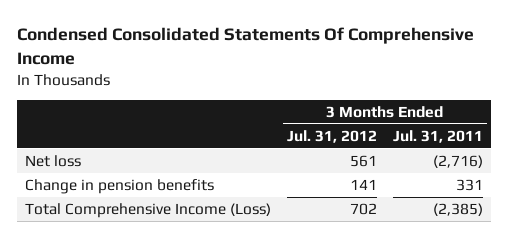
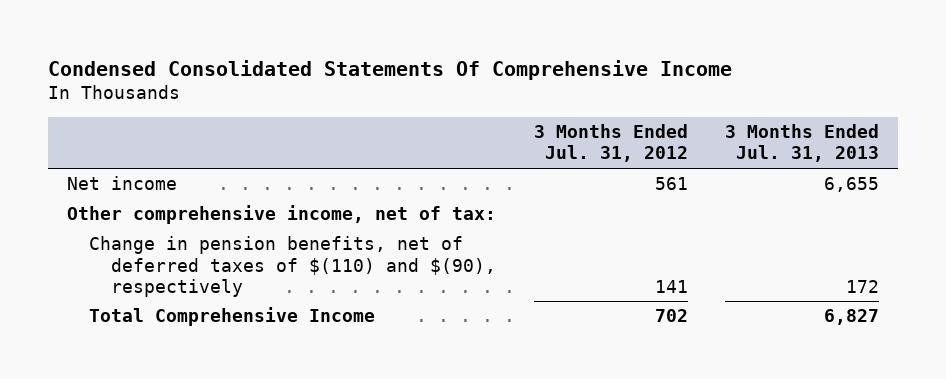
- | 3 Months Ended Jul. 31, 2012 | 3 Months Ended Jul. 31, 2011
+ | 3 Months Ended Jul. 31, 2012 | 3 Months Ended Jul. 31, 2013
- Net loss | 561 | (2,716)
- Change in pension benefits | 141 | 331
- Total Comprehensive Income (Loss) | 702 | (2,385)
+ Net income | 561 | 6,655
+ Other comprehensive income, net of tax:
+ Change in pension benefits, net of deferred taxes of $(110) and $(90), respectively | 141 | 172
+ Total Comprehensive Income | 702 | 6,827

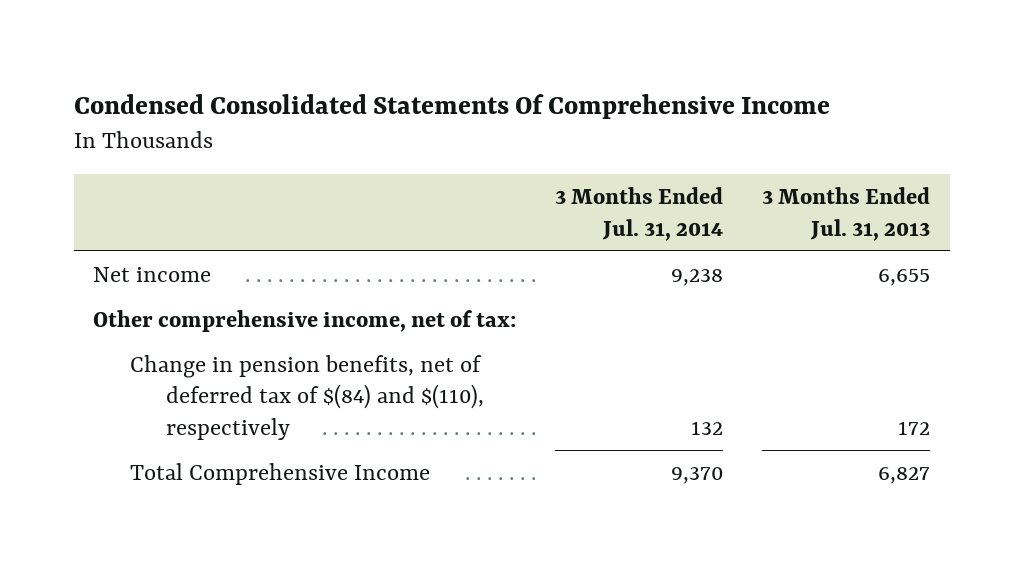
- | 3 Months Ended Jul. 31, 2012 | 3 Months Ended Jul. 31, 2013
+ | 3 Months Ended Jul. 31, 2014 | 3 Months Ended Jul. 31, 2013
- Change in pension benefits, net of deferred taxes of $(110) and $(90), respectively | 141 | 172
+ Change in pension benefits, net of deferred tax of $(84) and $(110), respectively | 132 | 172

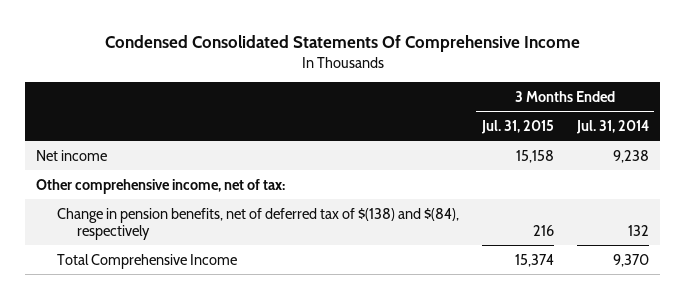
- | 3 Months Ended Jul. 31, 2014 | 3 Months Ended Jul. 31, 2013
+ | 3 Months Ended Jul. 31, 2015 | 3 Months Ended Jul. 31, 2014
- Change in pension benefits, net of deferred tax of $(84) and $(110), respectively | 132 | 172
+ Change in pension benefits, net of deferred tax of $(138) and $(84), respectively | 216 | 132

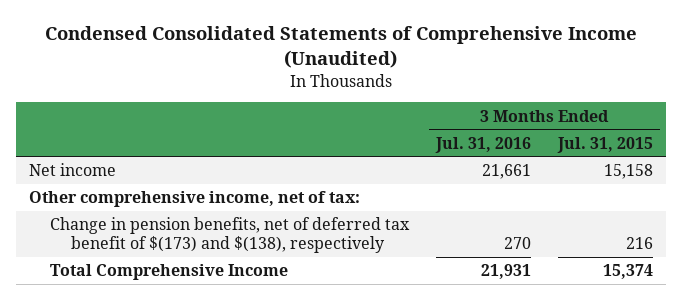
- Condensed Consolidated Statements Of Comprehensive Income
+ Condensed Consolidated Statements of Comprehensive Income (Unaudited)
- | 3 Months Ended Jul. 31, 2015 | 3 Months Ended Jul. 31, 2014
+ | 3 Months Ended Jul. 31, 2016 | 3 Months Ended Jul. 31, 2015
- Change in pension benefits, net of deferred tax of $(138) and $(84), respectively | 216 | 132
+ Change in pension benefits, net of deferred tax benefit of $(173) and $(138), respectively | 270 | 216

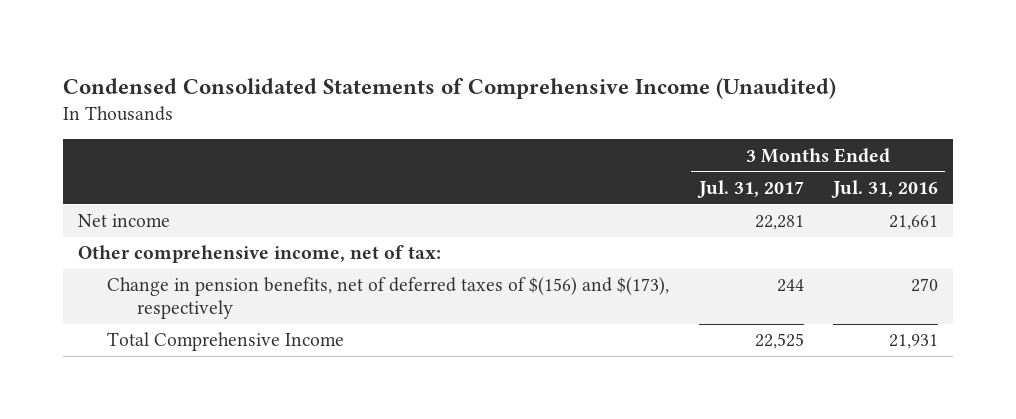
- | 3 Months Ended Jul. 31, 2016 | 3 Months Ended Jul. 31, 2015
+ | 3 Months Ended Jul. 31, 2017 | 3 Months Ended Jul. 31, 2016
- Change in pension benefits, net of deferred tax benefit of $(173) and $(138), respectively | 270 | 216
+ Change in pension benefits, net of deferred taxes of $(156) and $(173), respectively | 244 | 270

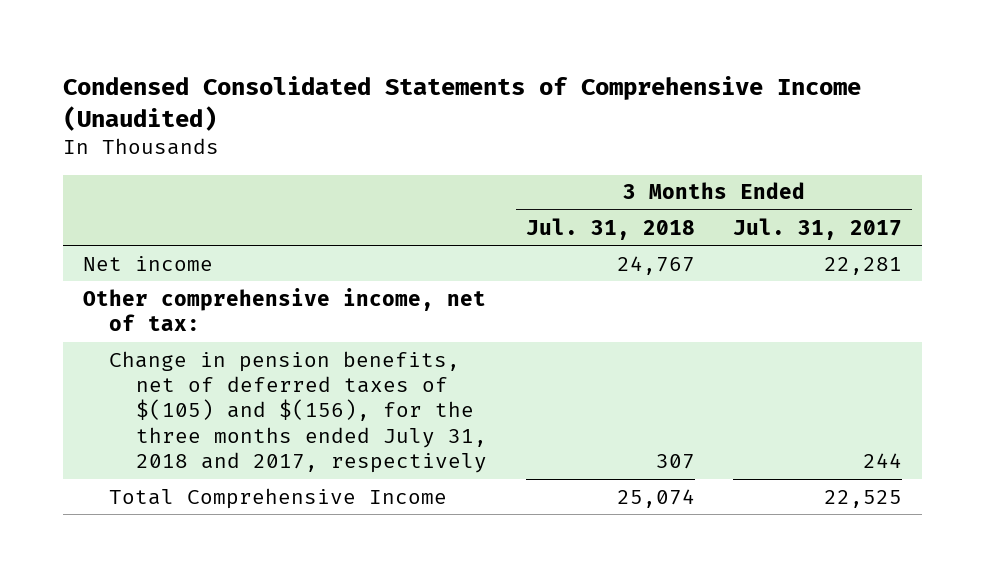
- | 3 Months Ended Jul. 31, 2017 | 3 Months Ended Jul. 31, 2016
+ | 3 Months Ended Jul. 31, 2018 | 3 Months Ended Jul. 31, 2017
- Change in pension benefits, net of deferred taxes of $(156) and $(173), respectively | 244 | 270
+ Change in pension benefits, net of deferred taxes of $(105) and $(156), for the three months ended July 31, 2018 and 2017, respectively | 307 | 244

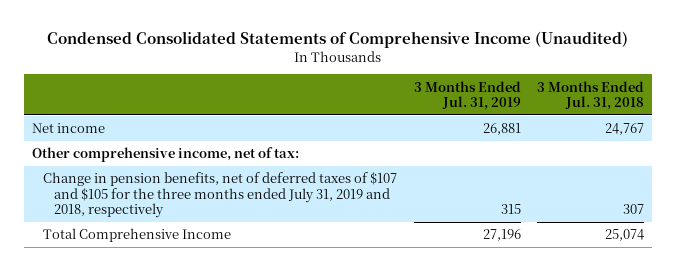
- | 3 Months Ended Jul. 31, 2018 | 3 Months Ended Jul. 31, 2017
+ | 3 Months Ended Jul. 31, 2019 | 3 Months Ended Jul. 31, 2018
- Change in pension benefits, net of deferred taxes of $(105) and $(156), for the three months ended July 31, 2018 and 2017, respectively | 307 | 244
+ Change in pension benefits, net of deferred taxes of $107 and $105 for the three months ended July 31, 2019 and 2018, respectively | 315 | 307

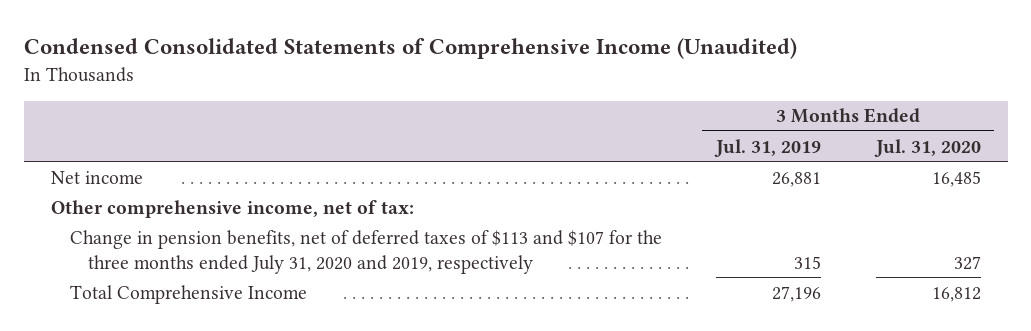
- | 3 Months Ended Jul. 31, 2019 | 3 Months Ended Jul. 31, 2018
+ | 3 Months Ended Jul. 31, 2019 | 3 Months Ended Jul. 31, 2020
- Change in pension benefits, net of deferred taxes of $107 and $105 for the three months ended July 31, 2019 and 2018, respectively | 315 | 307
+ Change in pension benefits, net of deferred taxes of $113 and $107 for the three months ended July 31, 2020 and 2019, respectively | 315 | 327

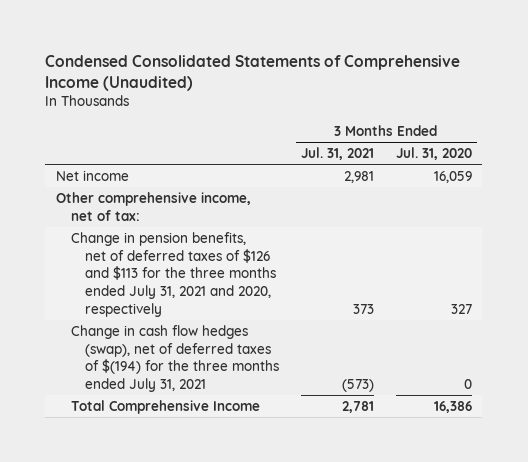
- | 3 Months Ended Jul. 31, 2019 | 3 Months Ended Jul. 31, 2020
+ | 3 Months Ended Jul. 31, 2021 | 3 Months Ended Jul. 31, 2020
- Net income | 26,881 | 16,485
+ Net income | 2,981 | 16,059
- Change in pension benefits, net of deferred taxes of $113 and $107 for the three months ended July 31, 2020 and 2019, respectively | 315 | 327
- Total Comprehensive Income | 27,196 | 16,812
+ Change in pension benefits, net of deferred taxes of $126 and $113 for the three months ended July 31, 2021 and 2020, respectively | 373 | 327
+ Change in cash flow hedges (swap), net of deferred taxes of $(194) for the three months ended July 31, 2021 | (573) | 0
+ Total Comprehensive Income | 2,781 | 16,386

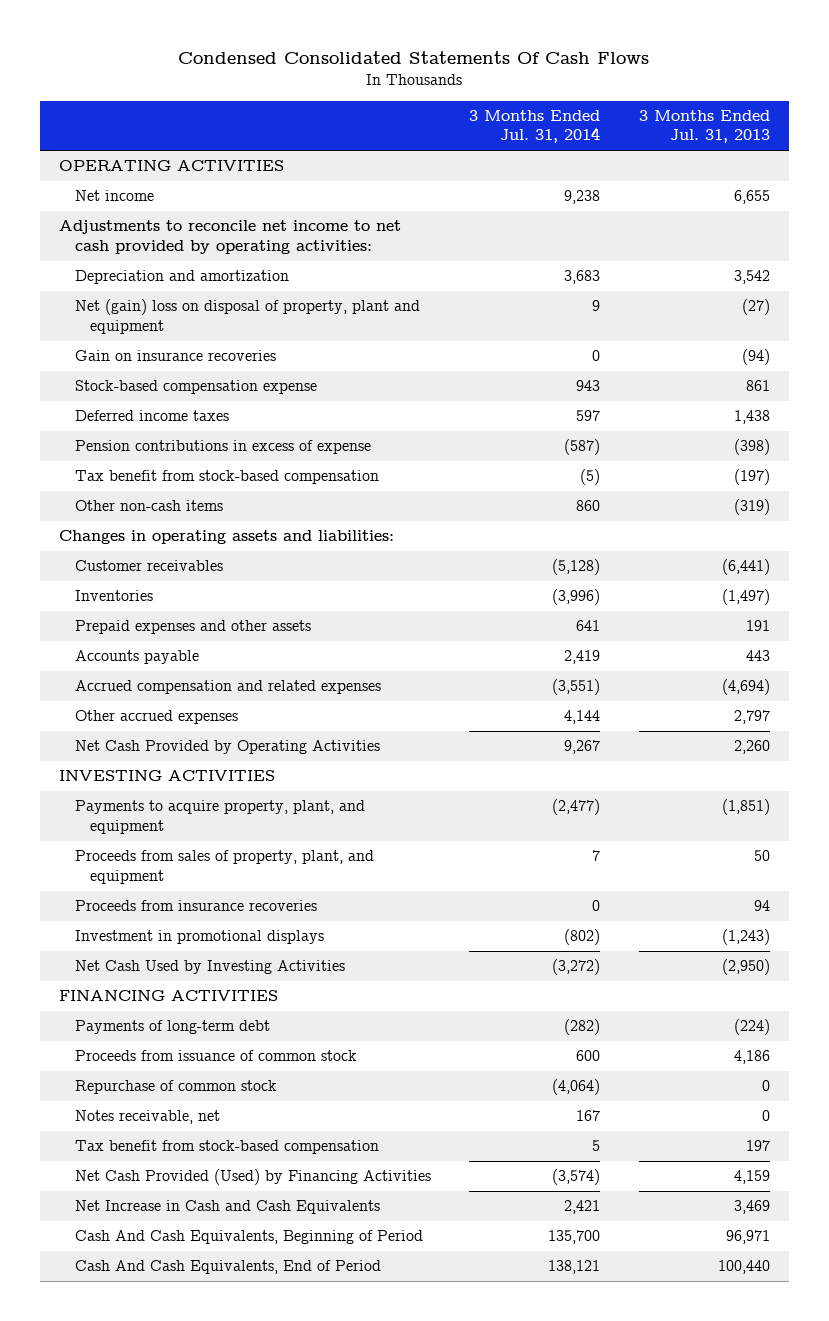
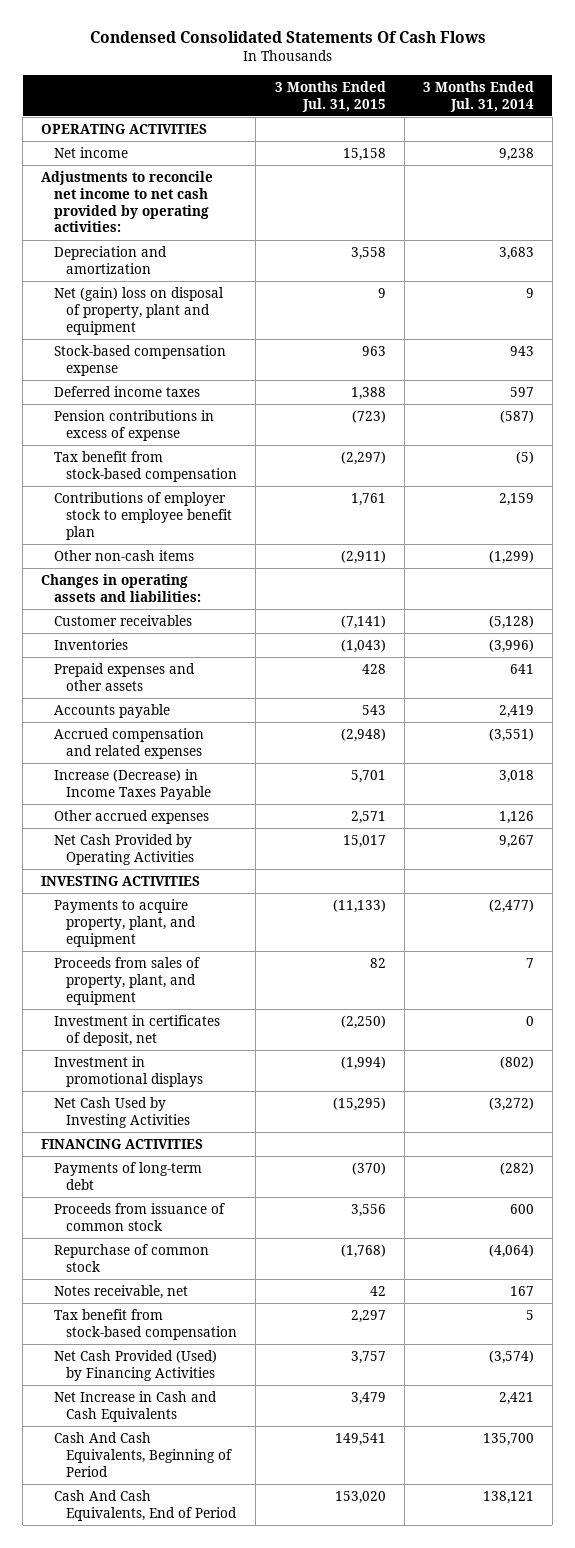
- | 3 Months Ended Jul. 31, 2014 | 3 Months Ended Jul. 31, 2013
+ | 3 Months Ended Jul. 31, 2015 | 3 Months Ended Jul. 31, 2014
- Gain on insurance recoveries | 0 | (94)
- Other non-cash items | 860 | (319)
+ Contributions of employer stock to employee benefit plan | 1,761 | 2,159
+ Other non-cash items | (2,911) | (1,299)
- Other accrued expenses | 4,144 | 2,797
+ Increase (Decrease) in Income Taxes Payable | 5,701 | 3,018
+ Other accrued expenses | 2,571 | 1,126
- Proceeds from insurance recoveries | 0 | 94
+ Investment in certificates of deposit, net | (2,250) | 0

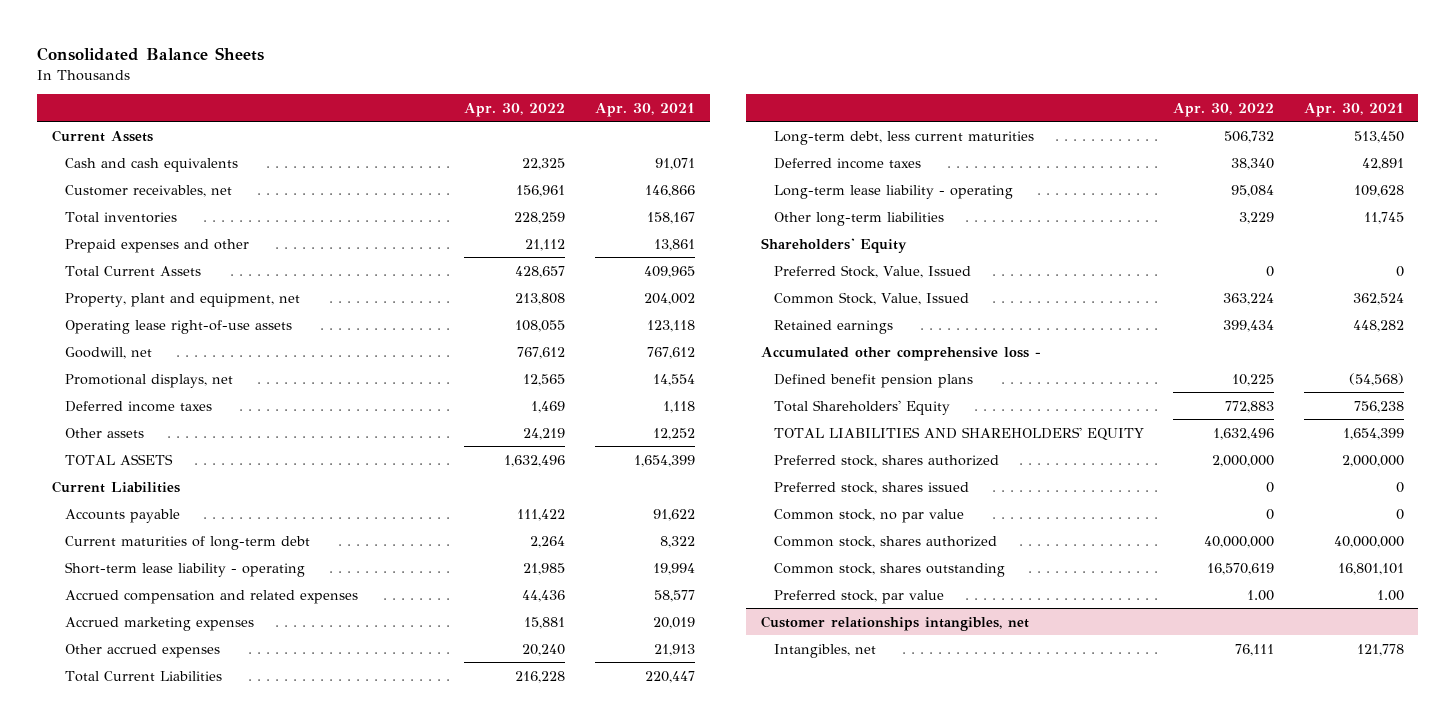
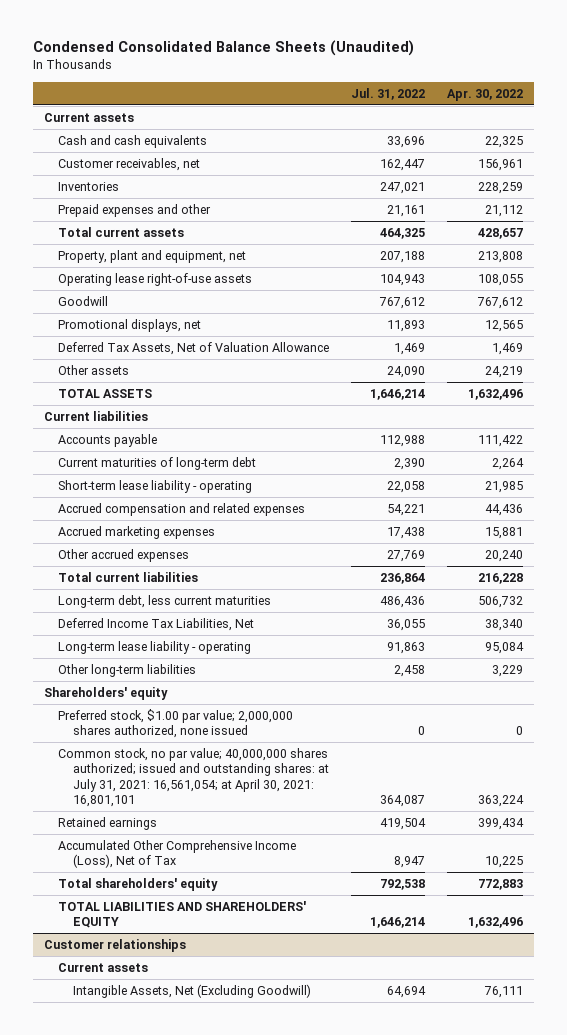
- Consolidated Balance Sheets
+ Condensed Consolidated Balance Sheets (Unaudited)
- | Apr. 30, 2022 | Apr. 30, 2021
+ | Jul. 31, 2022 | Apr. 30, 2022
- Current Assets
+ Current assets
- Total inventories | 228,259 | 158,167
+ Inventories | 247,021 | 228,259
- Total Current Assets | 428,657 | 409,965
+ Total current assets | 464,325 | 428,657
- Goodwill, net | 767,612 | 767,612
+ Goodwill | 767,612 | 767,612
- Deferred income taxes | 1,469 | 1,118
+ Deferred Tax Assets, Net of Valuation Allowance | 1,469 | 1,469
- Current Liabilities
+ Current liabilities
- Total Current Liabilities | 216,228 | 220,447
+ Total current liabilities | 236,864 | 216,228
- Deferred income taxes | 38,340 | 42,891
+ Deferred Income Tax Liabilities, Net | 36,055 | 38,340
- Shareholders' Equity
- Preferred Stock, Value, Issued | 0 | 0
- Common Stock, Value, Issued | 363,224 | 362,524
+ Shareholders' equity
+ Preferred stock, $1.00 par value; 2,000,000 shares authorized, none issued | 0 | 0
+ Common stock, no par value; 40,000,000 shares authorized; issued and outstanding shares: at July 31, 2021: 16,561,054; at April 30, 2021: 16,801,101 | 364,087 | 363,224
- Accumulated other comprehensive loss -
- Defined benefit pension plans | 10,225 | (54,568)
- Total Shareholders' Equity | 772,883 | 756,238
+ Accumulated Other Comprehensive Income (Loss), Net of Tax | 8,947 | 10,225
+ Total shareholders' equity | 792,538 | 772,883
- Preferred stock, shares authorized | 2,000,000 | 2,000,000
- Preferred stock, shares issued | 0 | 0
- Common stock, no par value | 0 | 0
- Common stock, shares authorized | 40,000,000 | 40,000,000
- Common stock, shares outstanding | 16,570,619 | 16,801,101
- Preferred stock, par value | 1.00 | 1.00
- Customer relationships intangibles, net
- Intangibles, net | 76,111 | 121,778
+ Customer relationships
+ Current assets
+ Intangible Assets, Net (Excluding Goodwill) | 64,694 | 76,111

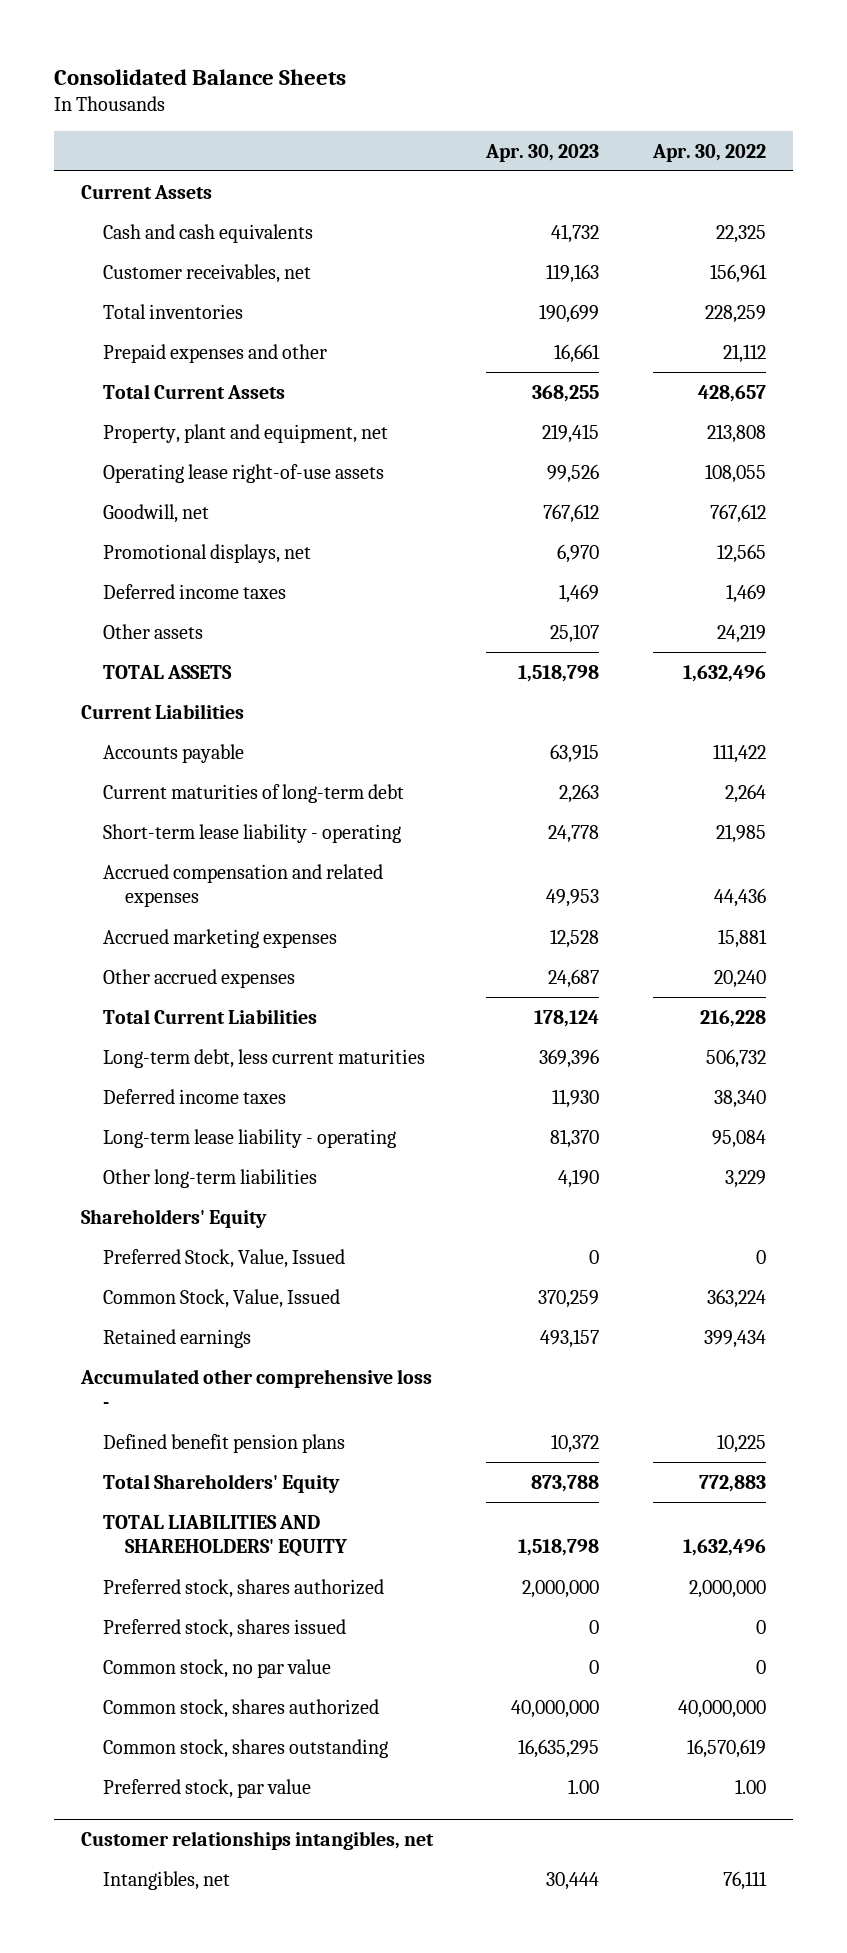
- Condensed Consolidated Balance Sheets (Unaudited)
+ Consolidated Balance Sheets
- | Jul. 31, 2022 | Apr. 30, 2022
+ | Apr. 30, 2023 | Apr. 30, 2022
- Current assets
+ Current Assets
- Inventories | 247,021 | 228,259
+ Total inventories | 190,699 | 228,259
- Total current assets | 464,325 | 428,657
+ Total Current Assets | 368,255 | 428,657
- Goodwill | 767,612 | 767,612
+ Goodwill, net | 767,612 | 767,612
- Deferred Tax Assets, Net of Valuation Allowance | 1,469 | 1,469
+ Deferred income taxes | 1,469 | 1,469
- Current liabilities
+ Current Liabilities
- Total current liabilities | 236,864 | 216,228
+ Total Current Liabilities | 178,124 | 216,228
- Deferred Income Tax Liabilities, Net | 36,055 | 38,340
+ Deferred income taxes | 11,930 | 38,340
- Shareholders' equity
- Preferred stock, $1.00 par value; 2,000,000 shares authorized, none issued | 0 | 0
- Common stock, no par value; 40,000,000 shares authorized; issued and outstanding shares: at July 31, 2021: 16,561,054; at April 30, 2021: 16,801,101 | 364,087 | 363,224
+ Shareholders' Equity
+ Preferred Stock, Value, Issued | 0 | 0
+ Common Stock, Value, Issued | 370,259 | 363,224
- Accumulated Other Comprehensive Income (Loss), Net of Tax | 8,947 | 10,225
- Total shareholders' equity | 792,538 | 772,883
+ Accumulated other comprehensive loss -
+ Defined benefit pension plans | 10,372 | 10,225
+ Total Shareholders' Equity | 873,788 | 772,883
- Customer relationships
- Current assets
- Intangible Assets, Net (Excluding Goodwill) | 64,694 | 76,111
+ Preferred stock, shares authorized | 2,000,000 | 2,000,000
+ Preferred stock, shares issued | 0 | 0
+ Common stock, no par value | 0 | 0
+ Common stock, shares authorized | 40,000,000 | 40,000,000
+ Common stock, shares outstanding | 16,635,295 | 16,570,619
+ Preferred stock, par value | 1.00 | 1.00
+ Customer relationships intangibles, net
+ Intangibles, net | 30,444 | 76,111

